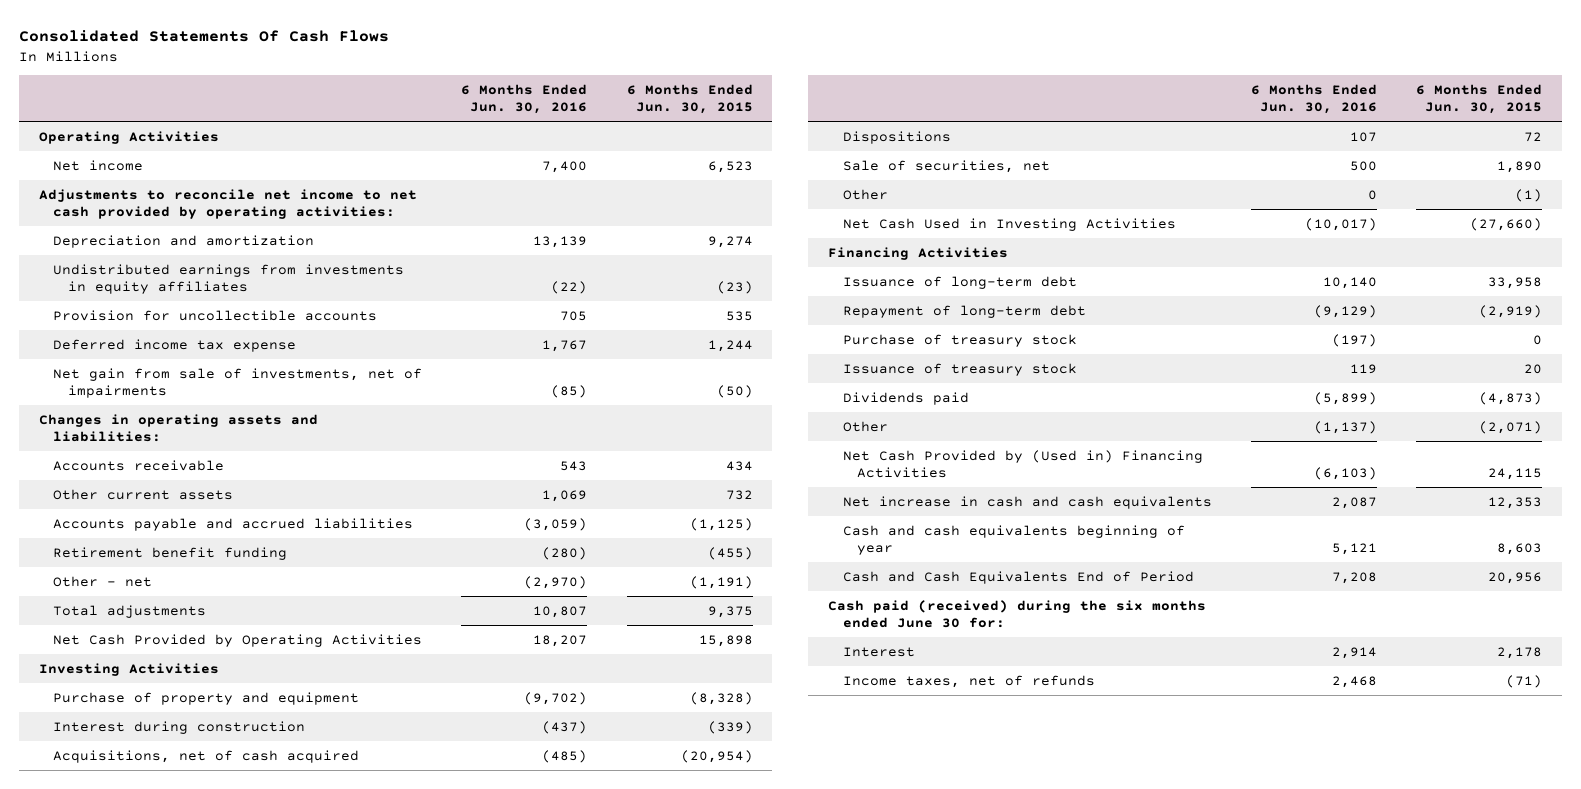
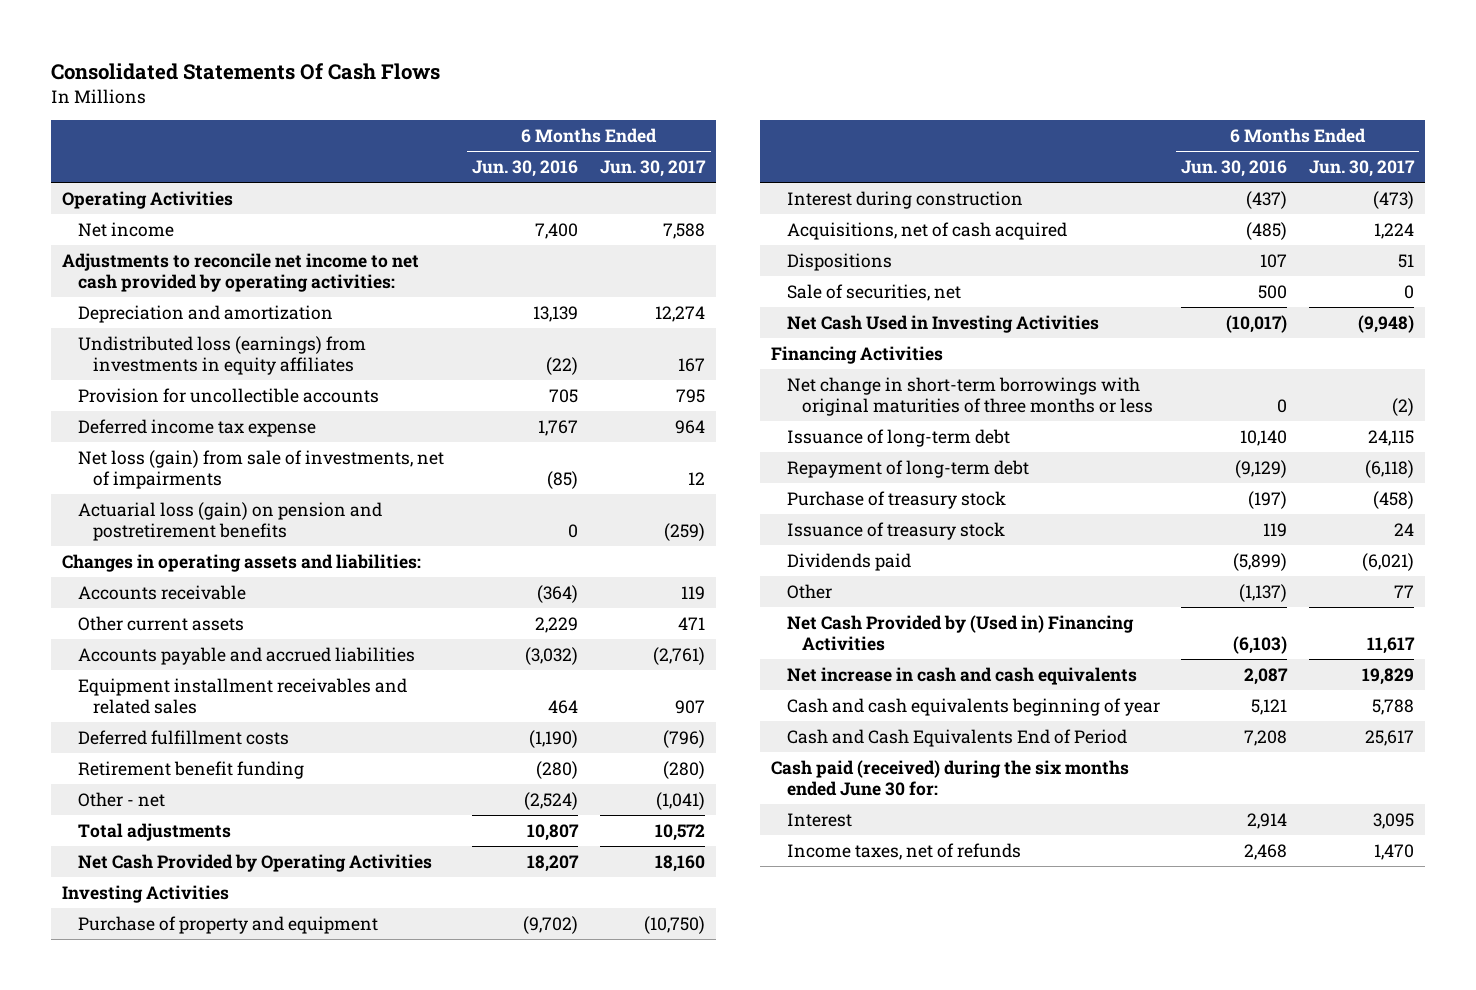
- | 6 Months Ended Jun. 30, 2016 | 6 Months Ended Jun. 30, 2015
+ | 6 Months Ended Jun. 30, 2016 | 6 Months Ended Jun. 30, 2017
- Undistributed earnings from investments in equity affiliates | (22) | (23)
+ Undistributed loss (earnings) from investments in equity affiliates | (22) | 167
- Net gain from sale of investments, net of impairments | (85) | (50)
+ Net loss (gain) from sale of investments, net of impairments | (85) | 12
+ Actuarial loss (gain) on pension and postretirement benefits | 0 | (259)
- Accounts receivable | 543 | 434
- Other current assets | 1,069 | 732
- Accounts payable and accrued liabilities | (3,059) | (1,125)
+ Accounts receivable | (364) | 119
+ Other current assets | 2,229 | 471
+ Accounts payable and accrued liabilities | (3,032) | (2,761)
+ Equipment installment receivables and related sales | 464 | 907
+ Deferred fulfillment costs | (1,190) | (796)
- Other - net | (2,970) | (1,191)
+ Other - net | (2,524) | (1,041)
- Other | 0 | (1)
+ Net change in short-term borrowings with original maturities of three months or less | 0 | (2)

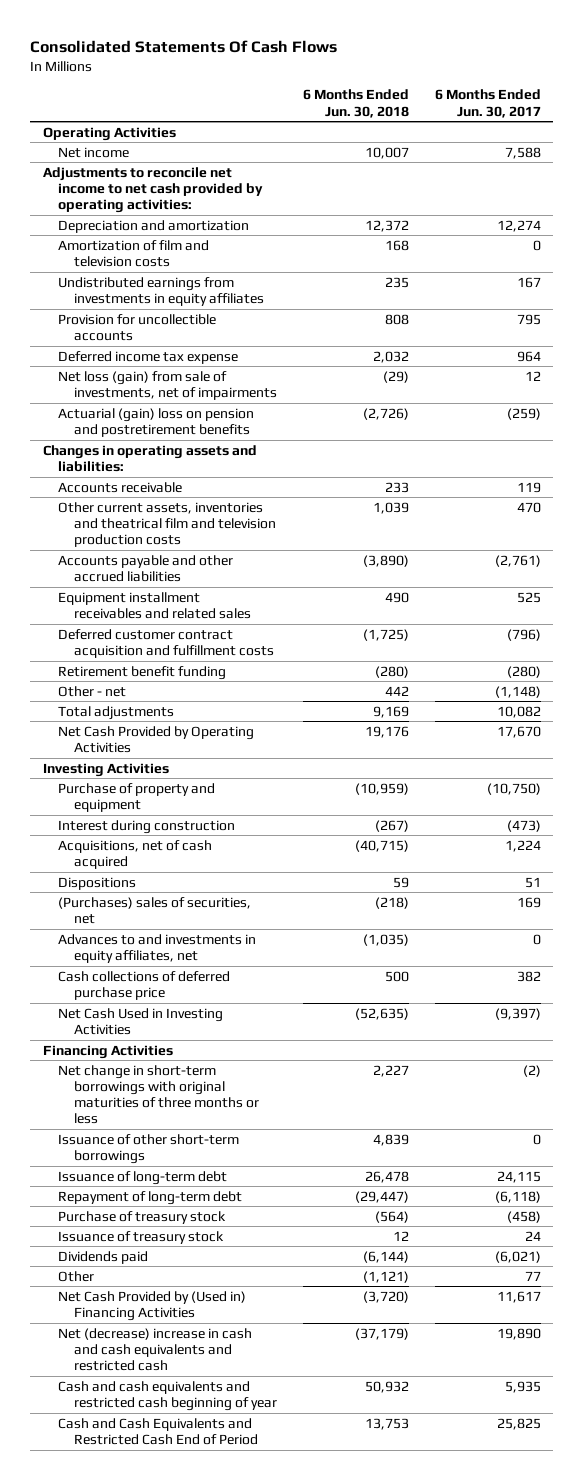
- | 6 Months Ended Jun. 30, 2016 | 6 Months Ended Jun. 30, 2017
+ | 6 Months Ended Jun. 30, 2018 | 6 Months Ended Jun. 30, 2017
- Undistributed loss (earnings) from investments in equity affiliates | (22) | 167
+ Amortization of film and television costs | 168 | 0
+ Undistributed earnings from investments in equity affiliates | 235 | 167
- Actuarial loss (gain) on pension and postretirement benefits | 0 | (259)
+ Actuarial (gain) loss on pension and postretirement benefits | (2,726) | (259)
- Other current assets | 2,229 | 471
- Accounts payable and accrued liabilities | (3,032) | (2,761)
- Equipment installment receivables and related sales | 464 | 907
- Deferred fulfillment costs | (1,190) | (796)
+ Other current assets, inventories and theatrical film and television production costs | 1,039 | 470
+ Accounts payable and other accrued liabilities | (3,890) | (2,761)
+ Equipment installment receivables and related sales | 490 | 525
+ Deferred customer contract acquisition and fulfillment costs | (1,725) | (796)
- Other - net | (2,524) | (1,041)
- Total adjustments | 10,807 | 10,572
- Net Cash Provided by Operating Activities | 18,207 | 18,160
+ Other - net | 442 | (1,148)
+ Total adjustments | 9,169 | 10,082
+ Net Cash Provided by Operating Activities | 19,176 | 17,670
- Sale of securities, net | 500 | 0
- Net Cash Used in Investing Activities | (10,017) | (9,948)
+ (Purchases) sales of securities, net | (218) | 169
+ Advances to and investments in equity affiliates, net | (1,035) | 0
+ Cash collections of deferred purchase price | 500 | 382
+ Net Cash Used in Investing Activities | (52,635) | (9,397)
+ Issuance of other short-term borrowings | 4,839 | 0
- Net increase in cash and cash equivalents | 2,087 | 19,829
- Cash and cash equivalents beginning of year | 5,121 | 5,788
- Cash and Cash Equivalents End of Period | 7,208 | 25,617
- Cash paid (received) during the six months ended June 30 for:
- Interest | 2,914 | 3,095
- Income taxes, net of refunds | 2,468 | 1,470
+ Net (decrease) increase in cash and cash equivalents and restricted cash | (37,179) | 19,890
+ Cash and cash equivalents and restricted cash beginning of year | 50,932 | 5,935
+ Cash and Cash Equivalents and Restricted Cash End of Period | 13,753 | 25,825

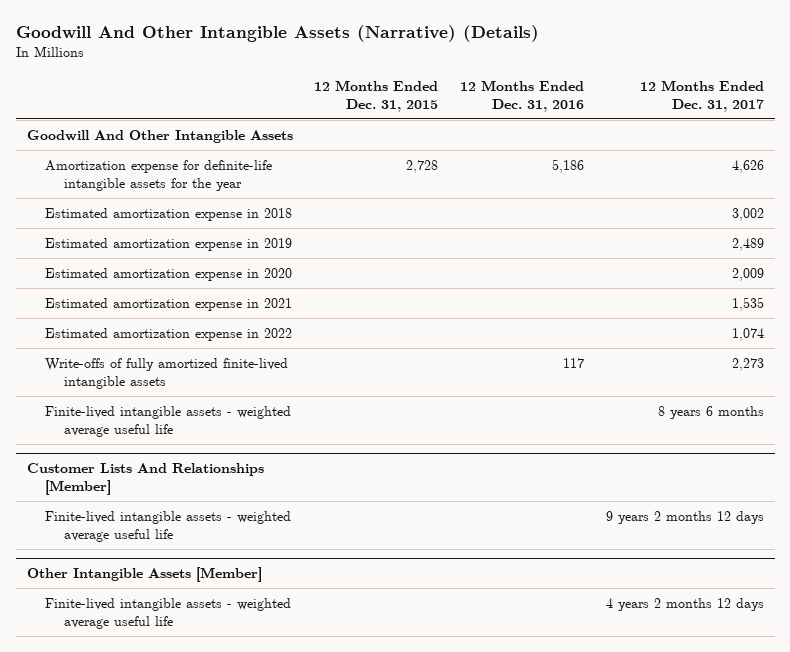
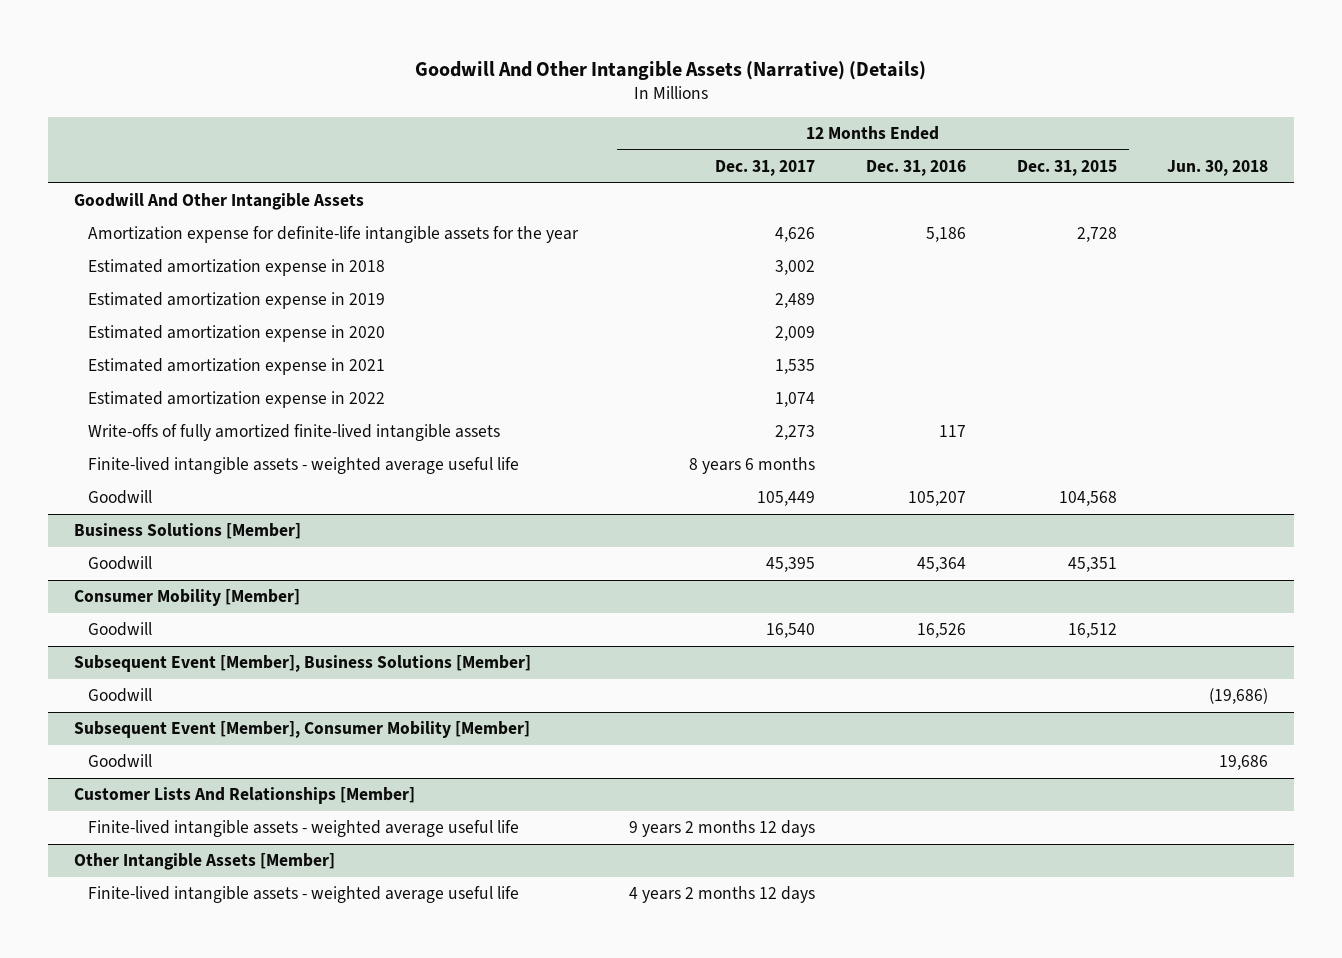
- | 12 Months Ended Dec. 31, 2015 | 12 Months Ended Dec. 31, 2016 | 12 Months Ended Dec. 31, 2017
+ | 12 Months Ended Dec. 31, 2017 | 12 Months Ended Dec. 31, 2016 | 12 Months Ended Dec. 31, 2015 | Jun. 30, 2018
+ Goodwill | 105,449 | 105,207 | 104,568 |
+ Business Solutions [Member]
+ Goodwill | 45,395 | 45,364 | 45,351 |
+ Consumer Mobility [Member]
+ Goodwill | 16,540 | 16,526 | 16,512 |
+ Subsequent Event [Member], Business Solutions [Member]
+ Goodwill | | | | (19,686)
+ Subsequent Event [Member], Consumer Mobility [Member]
+ Goodwill | | | | 19,686

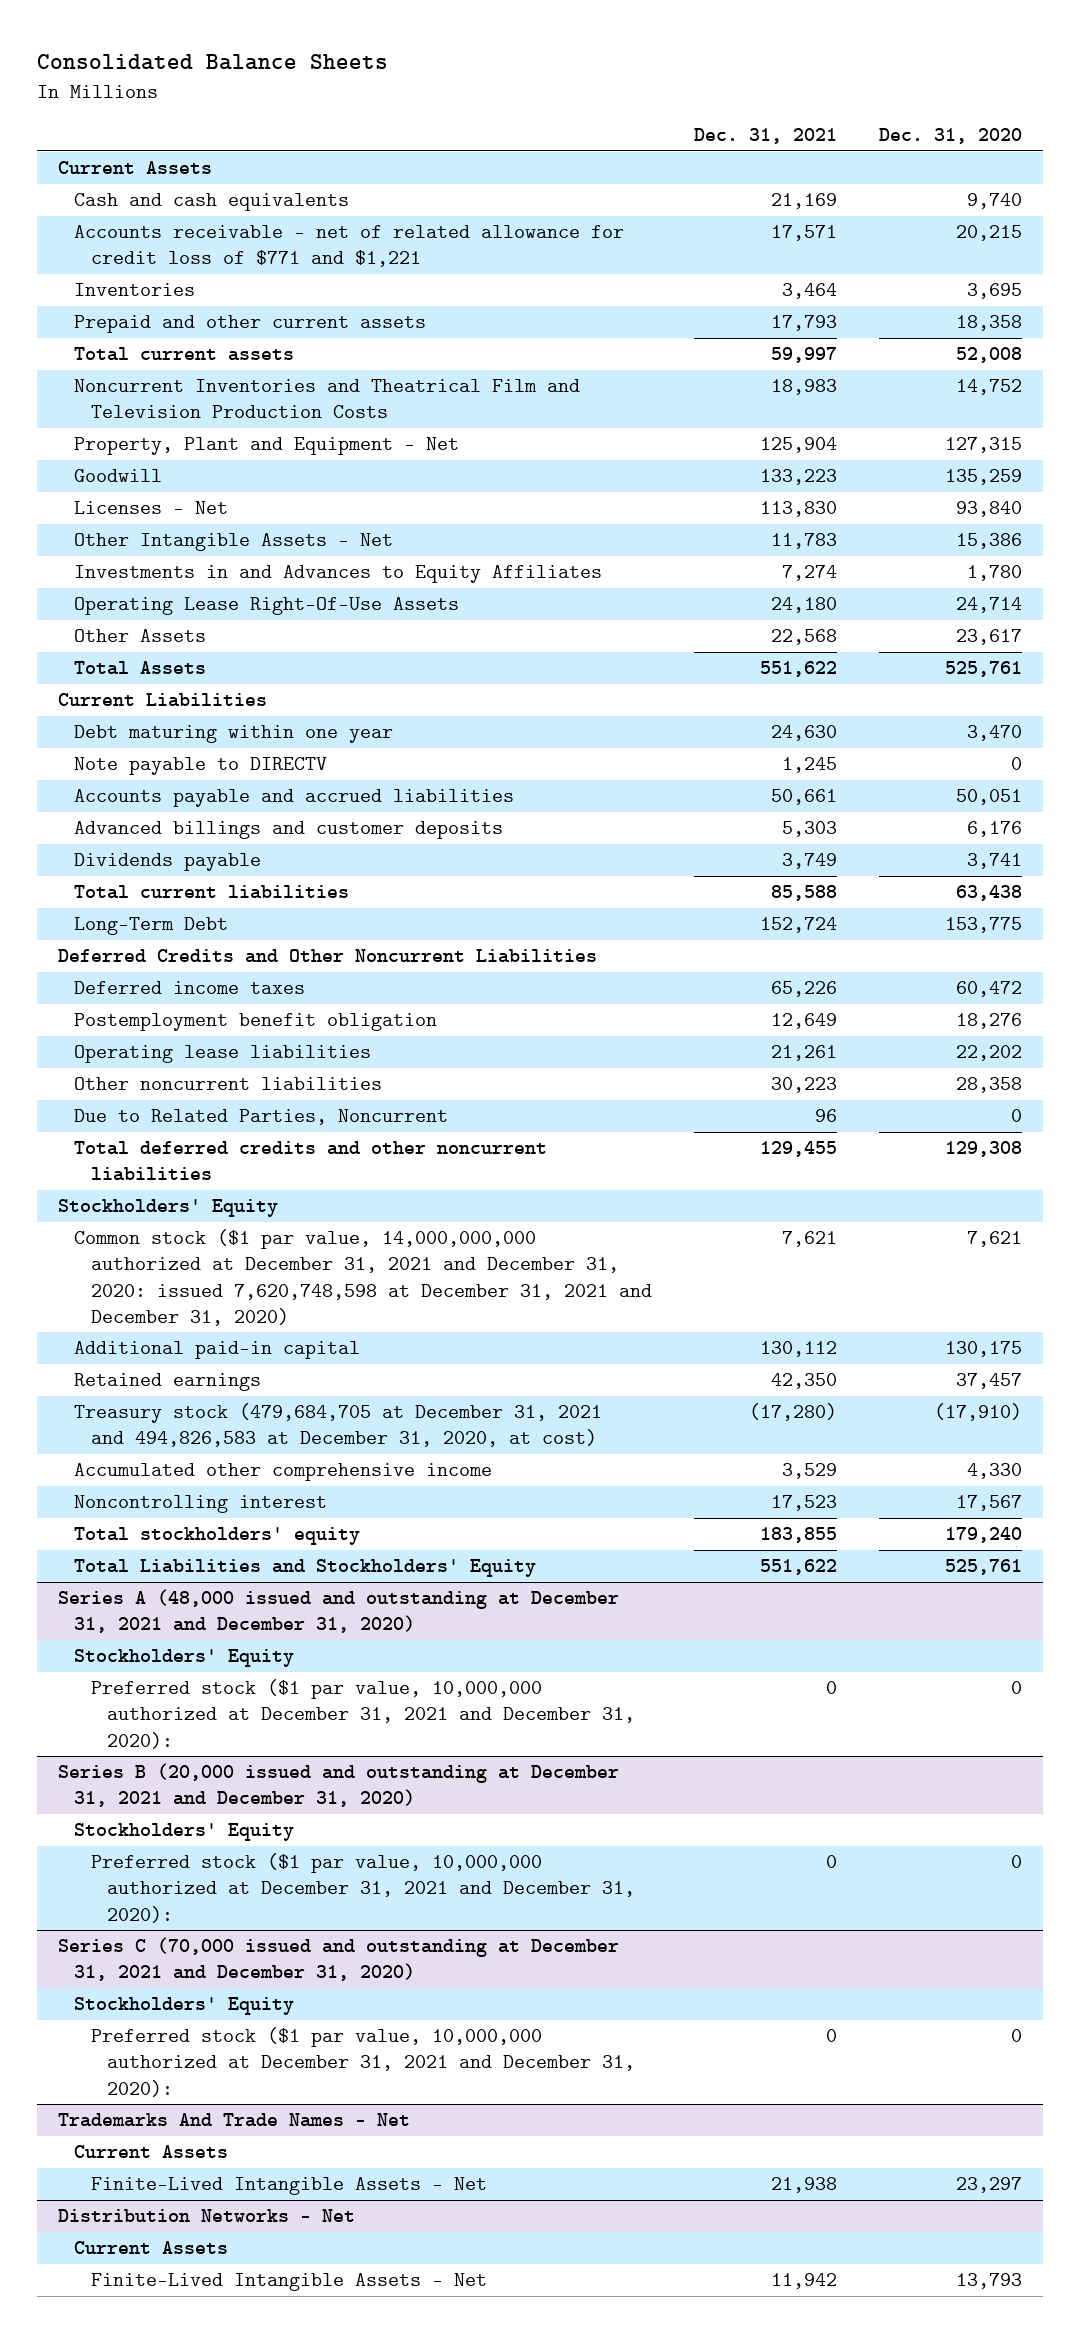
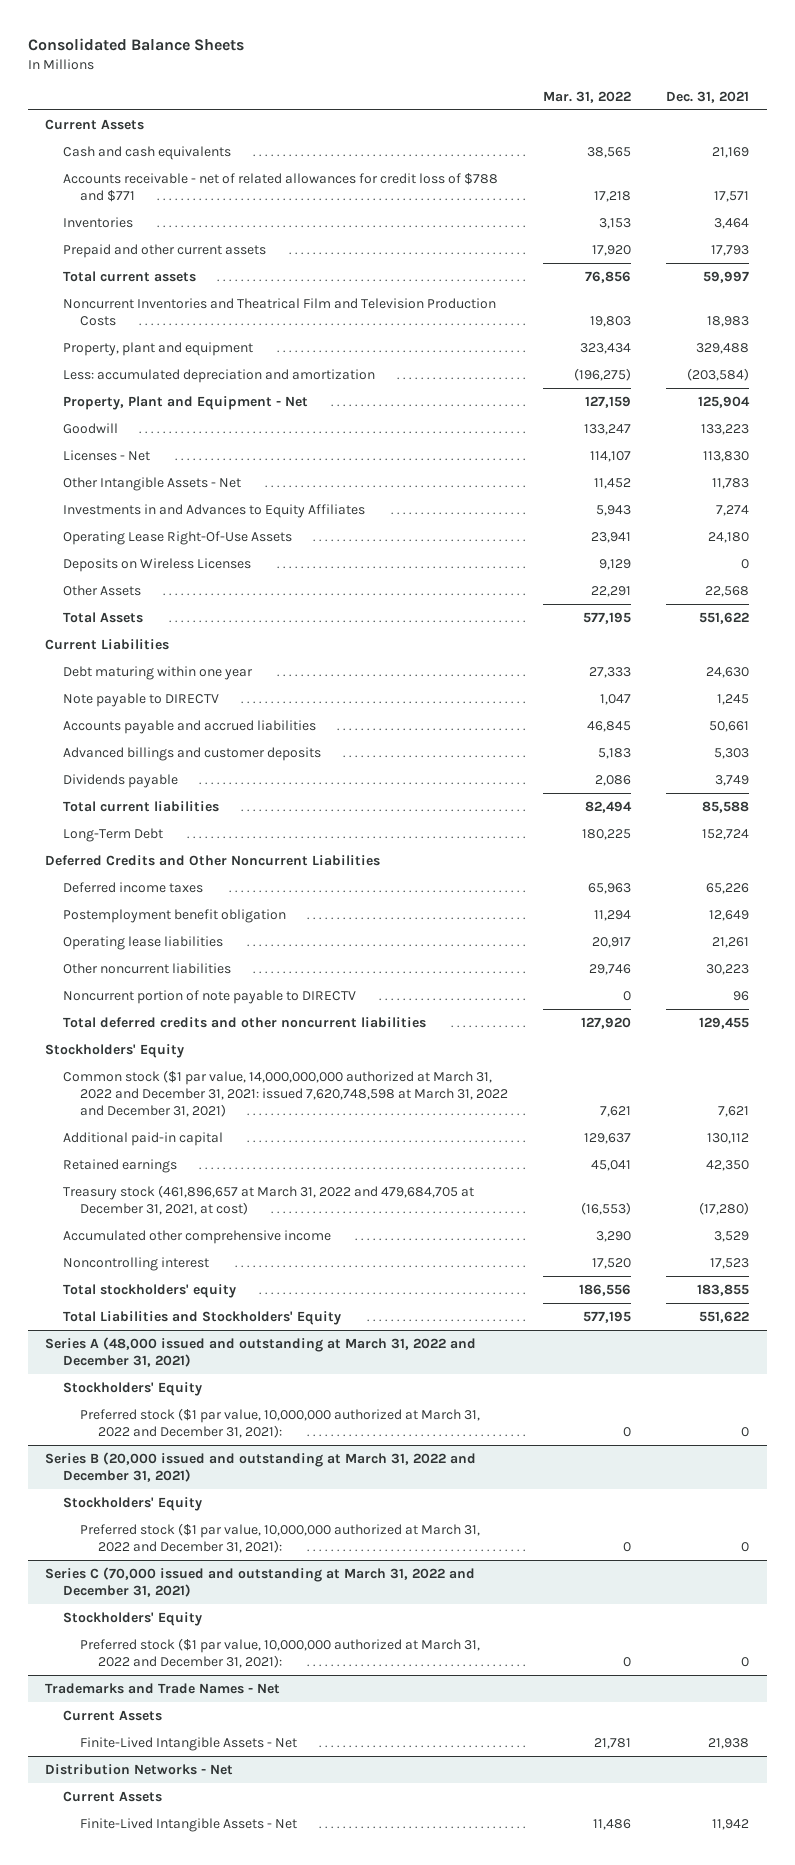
- | Dec. 31, 2021 | Dec. 31, 2020
+ | Mar. 31, 2022 | Dec. 31, 2021
- Accounts receivable - net of related allowance for credit loss of $771 and $1,221 | 17,571 | 20,215
+ Accounts receivable - net of related allowances for credit loss of $788 and $771 | 17,218 | 17,571
+ Property, plant and equipment | 323,434 | 329,488
+ Less: accumulated depreciation and amortization | (196,275) | (203,584)
+ Deposits on Wireless Licenses | 9,129 | 0
- Due to Related Parties, Noncurrent | 96 | 0
+ Noncurrent portion of note payable to DIRECTV | 0 | 96
- Common stock ($1 par value, 14,000,000,000 authorized at December 31, 2021 and December 31, 2020: issued 7,620,748,598 at December 31, 2021 and December 31, 2020) | 7,621 | 7,621
+ Common stock ($1 par value, 14,000,000,000 authorized at March 31, 2022 and December 31, 2021: issued 7,620,748,598 at March 31, 2022 and December 31, 2021) | 7,621 | 7,621
- Treasury stock (479,684,705 at December 31, 2021 and 494,826,583 at December 31, 2020, at cost) | (17,280) | (17,910)
+ Treasury stock (461,896,657 at March 31, 2022 and 479,684,705 at December 31, 2021, at cost) | (16,553) | (17,280)
- Series A (48,000 issued and outstanding at December 31, 2021 and December 31, 2020)
+ Series A (48,000 issued and outstanding at March 31, 2022 and December 31, 2021)
- Preferred stock ($1 par value, 10,000,000 authorized at December 31, 2021 and December 31, 2020): | 0 | 0
- Series B (20,000 issued and outstanding at December 31, 2021 and December 31, 2020)
+ Preferred stock ($1 par value, 10,000,000 authorized at March 31, 2022 and December 31, 2021): | 0 | 0
+ Series B (20,000 issued and outstanding at March 31, 2022 and December 31, 2021)
- Preferred stock ($1 par value, 10,000,000 authorized at December 31, 2021 and December 31, 2020): | 0 | 0
- Series C (70,000 issued and outstanding at December 31, 2021 and December 31, 2020)
+ Preferred stock ($1 par value, 10,000,000 authorized at March 31, 2022 and December 31, 2021): | 0 | 0
+ Series C (70,000 issued and outstanding at March 31, 2022 and December 31, 2021)
- Preferred stock ($1 par value, 10,000,000 authorized at December 31, 2021 and December 31, 2020): | 0 | 0
- Trademarks And Trade Names - Net
+ Preferred stock ($1 par value, 10,000,000 authorized at March 31, 2022 and December 31, 2021): | 0 | 0
+ Trademarks and Trade Names - Net

